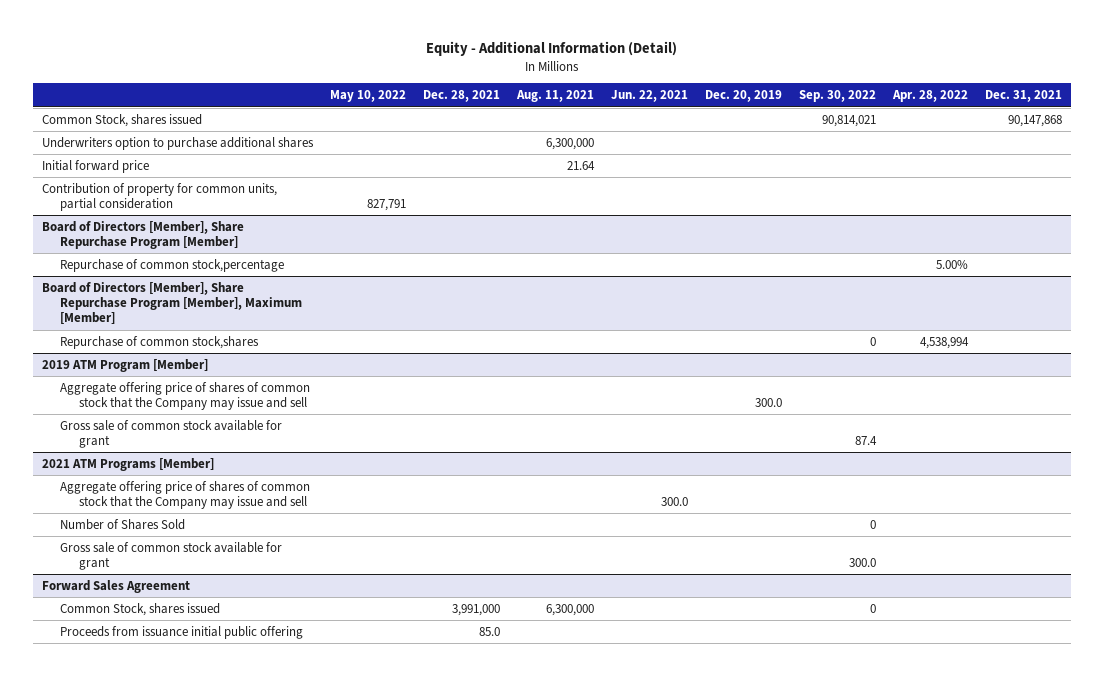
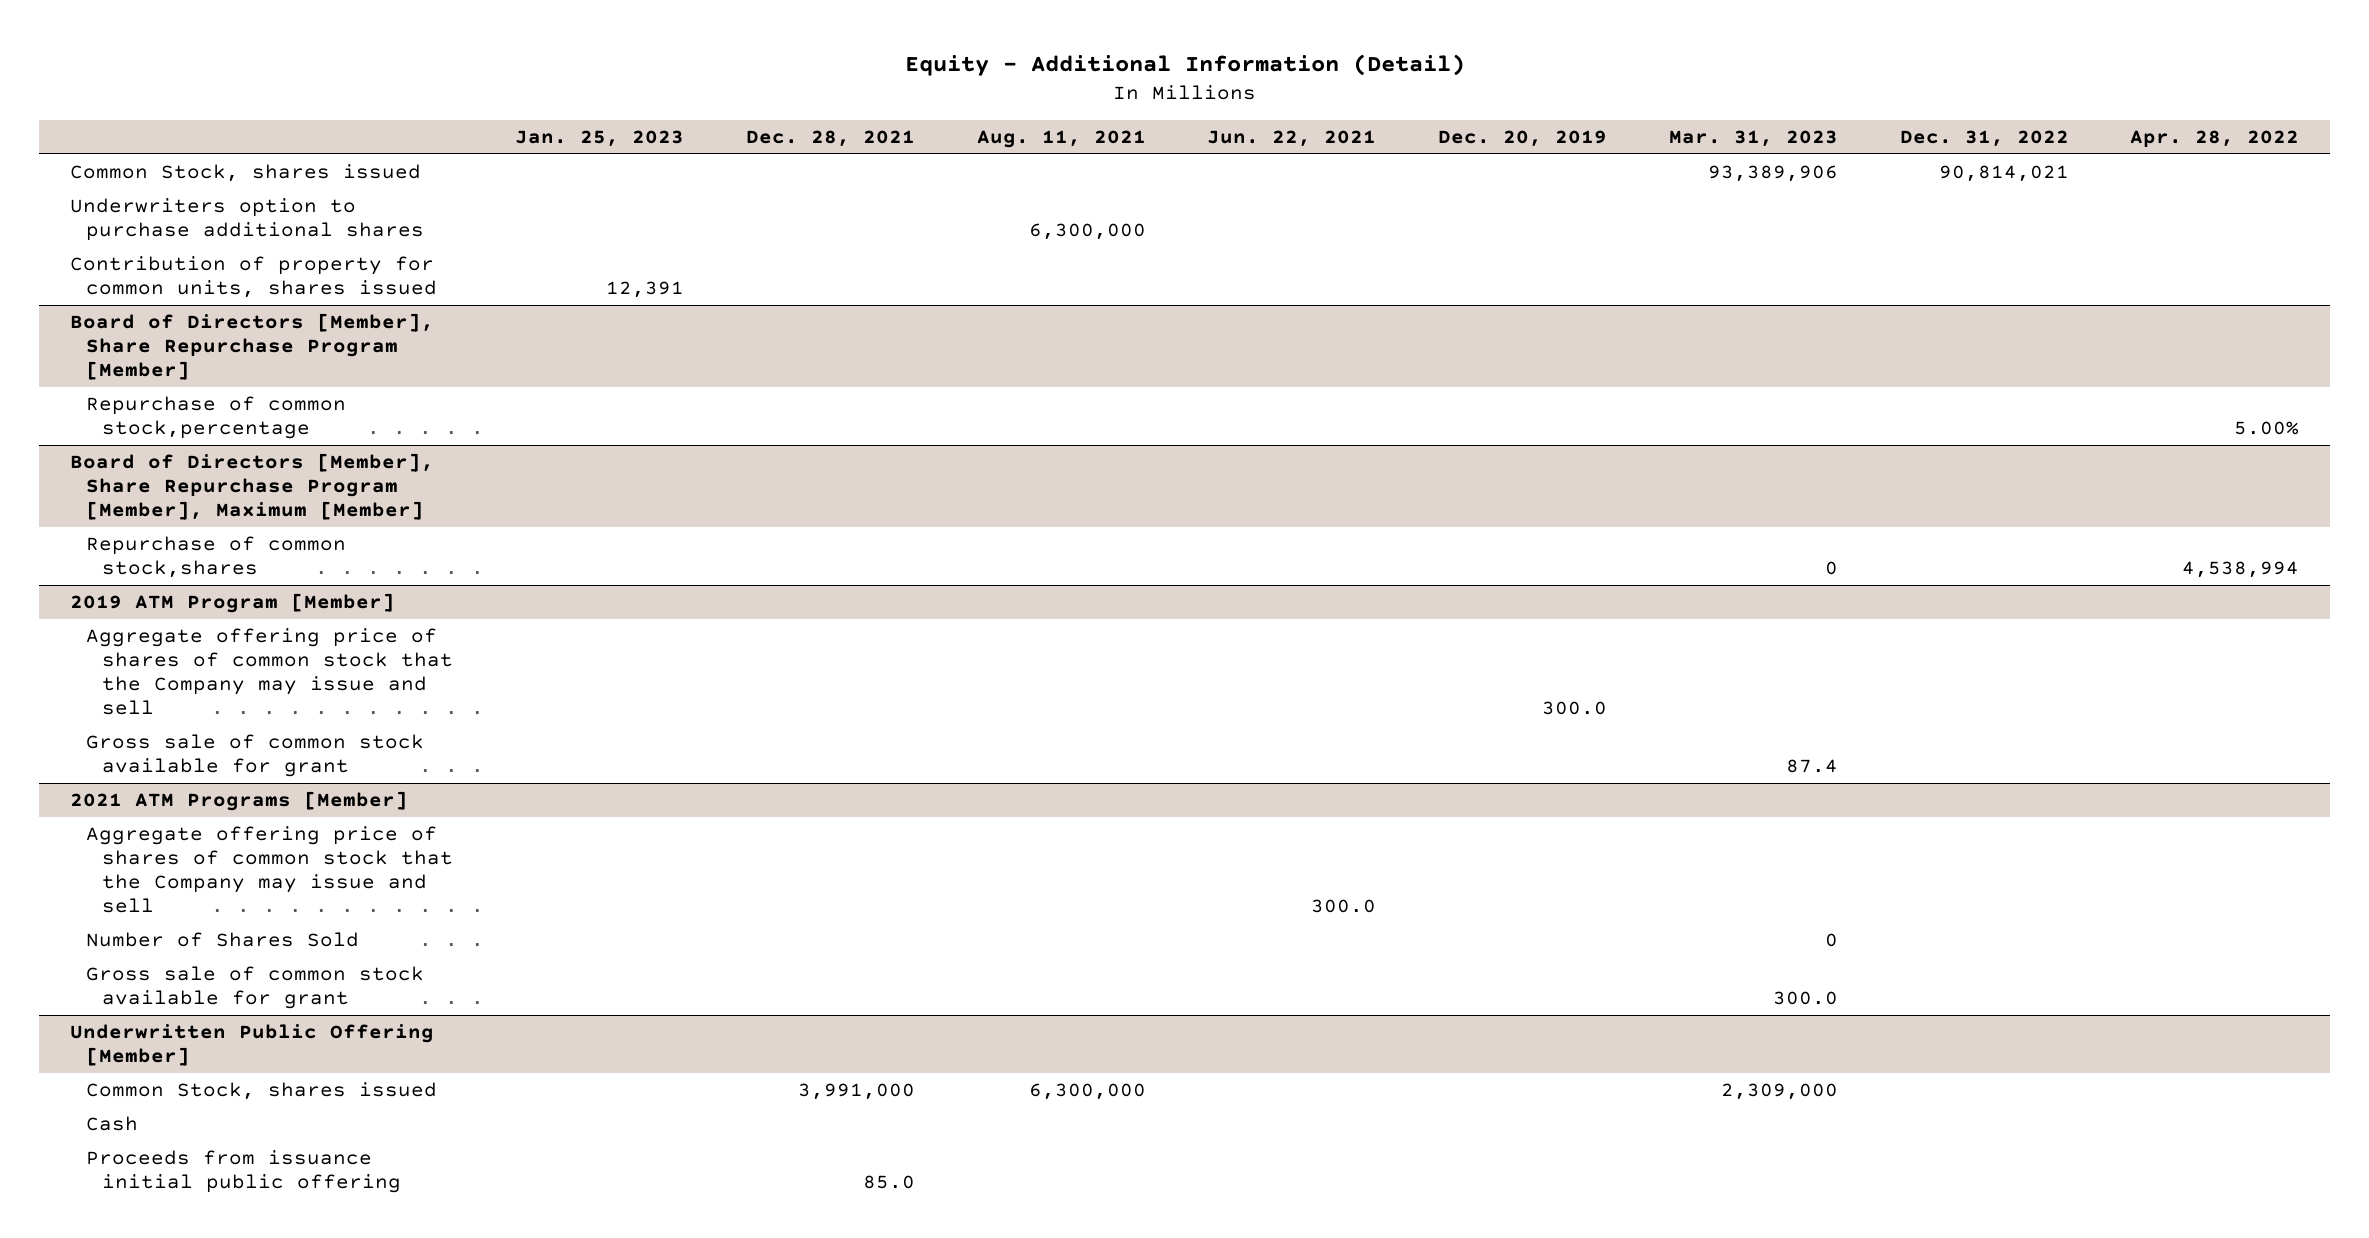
- | May 10, 2022 | Dec. 28, 2021 | Aug. 11, 2021 | Jun. 22, 2021 | Dec. 20, 2019 | Sep. 30, 2022 | Apr. 28, 2022 | Dec. 31, 2021
+ | Jan. 25, 2023 | Dec. 28, 2021 | Aug. 11, 2021 | Jun. 22, 2021 | Dec. 20, 2019 | Mar. 31, 2023 | Dec. 31, 2022 | Apr. 28, 2022
- Initial forward price | | | 21.64 | | | | |
- Contribution of property for common units, partial consideration | 827,791 | | | | | | |
+ Contribution of property for common units, shares issued | 12,391 | | | | | | |
- Forward Sales Agreement
+ Underwritten Public Offering [Member]
+ Cash

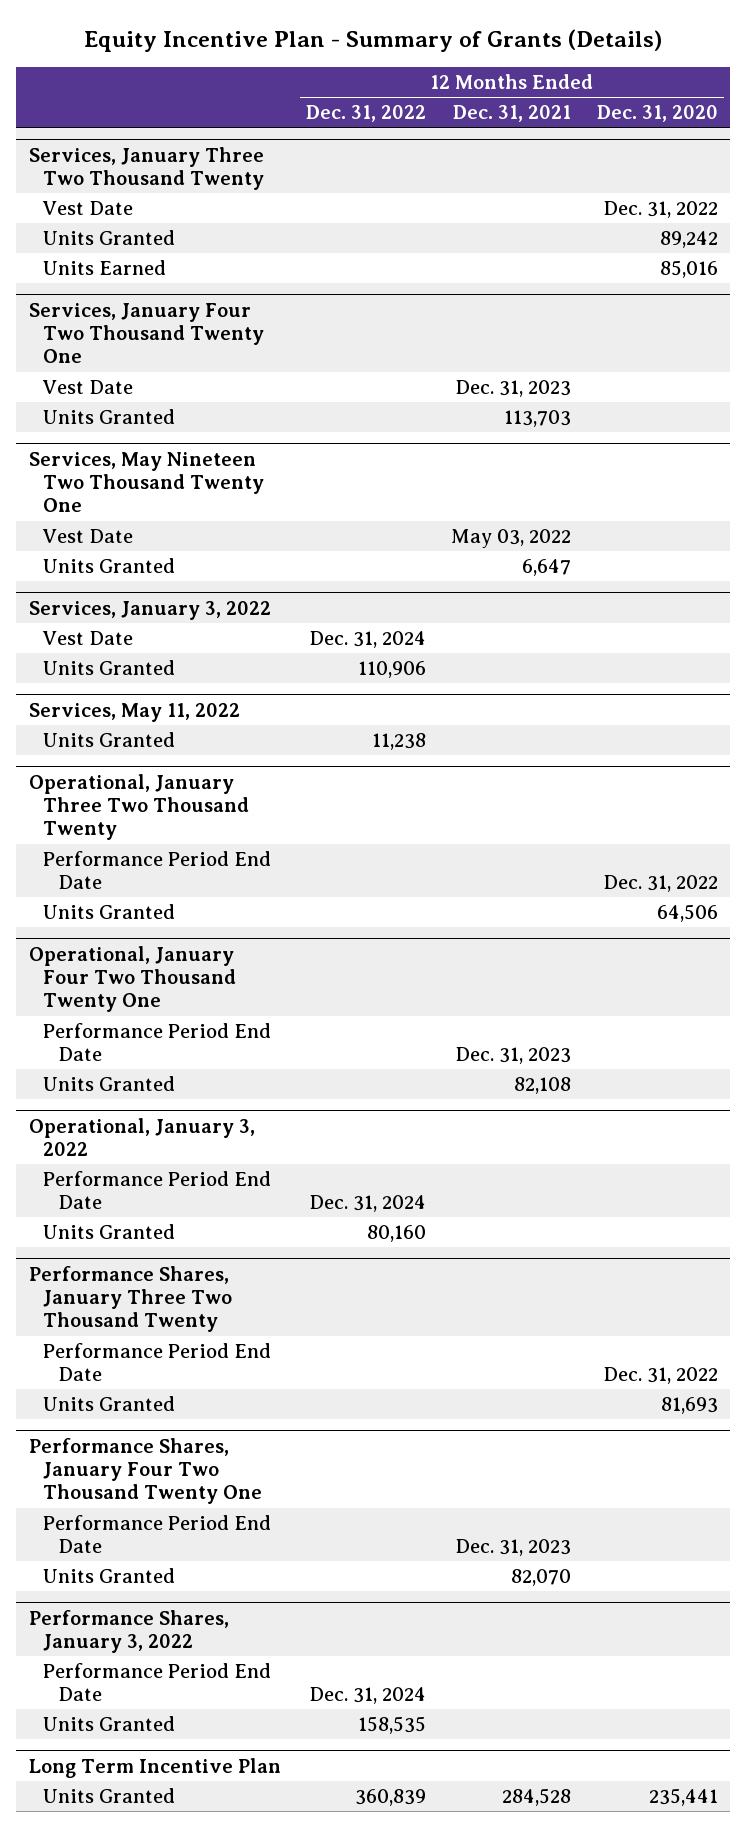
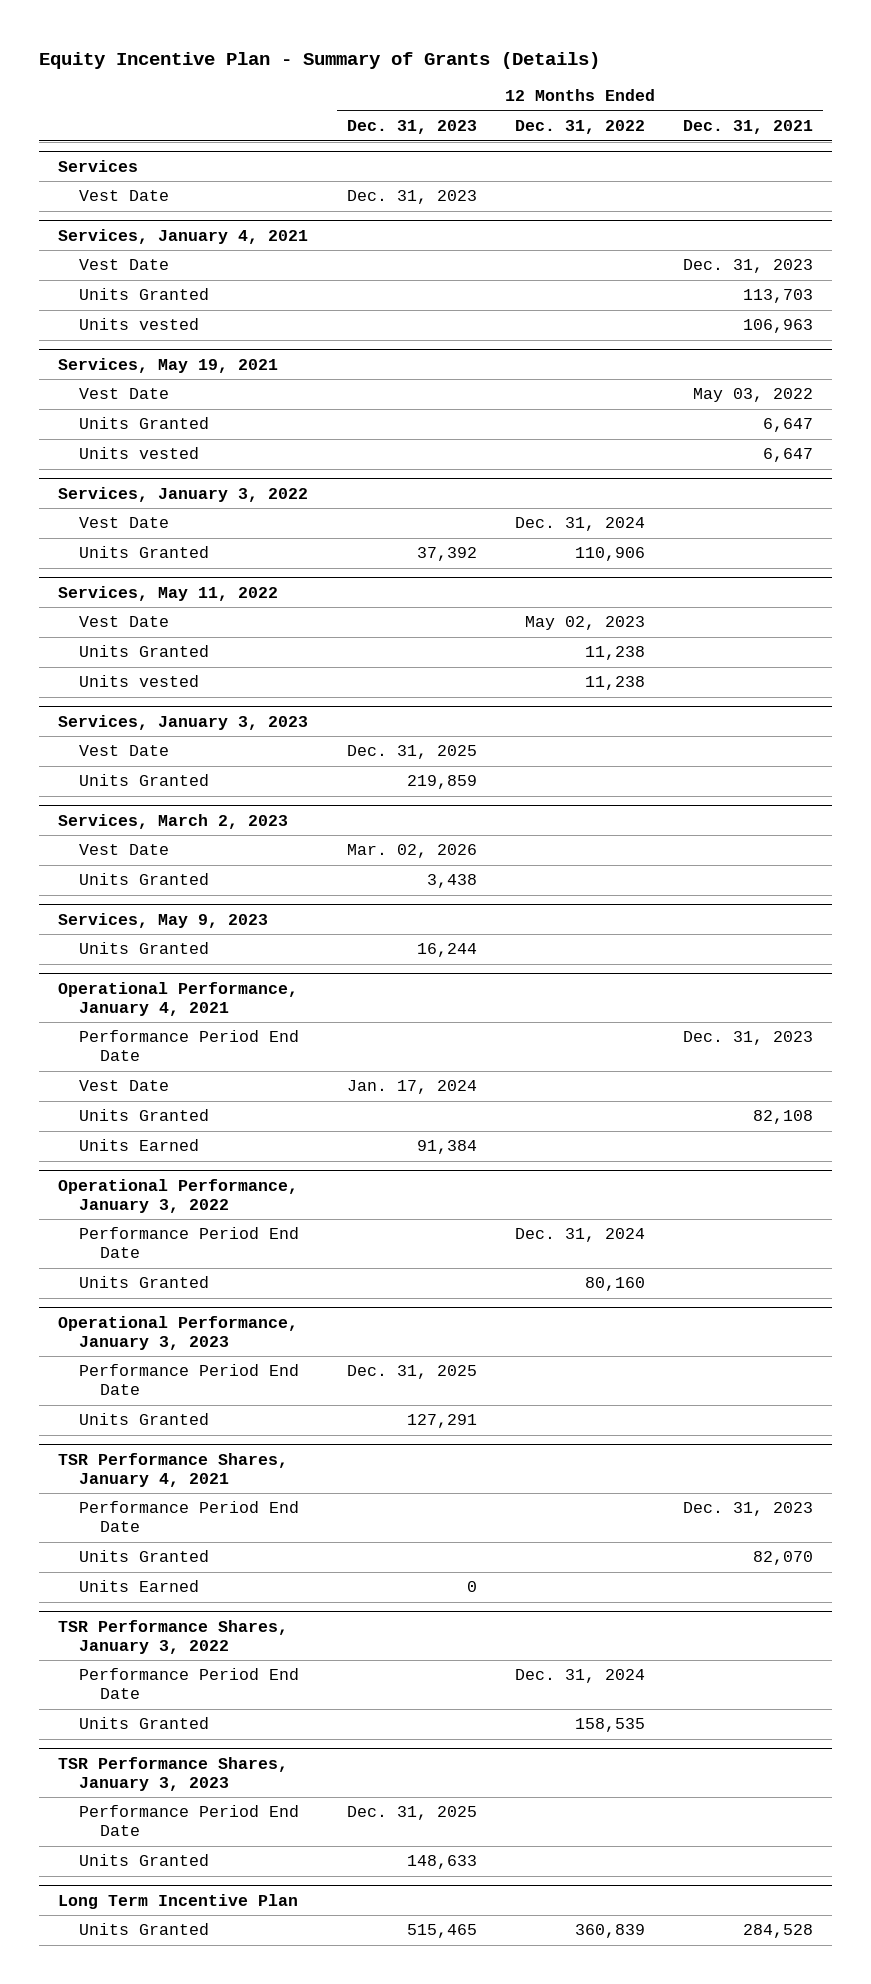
- | 12 Months Ended Dec. 31, 2022 | 12 Months Ended Dec. 31, 2021 | 12 Months Ended Dec. 31, 2020
+ | 12 Months Ended Dec. 31, 2023 | 12 Months Ended Dec. 31, 2022 | 12 Months Ended Dec. 31, 2021
- Services, January Three Two Thousand Twenty
+ Services
- Units Granted | | | 89,242
- Units Earned | | | 85,016
- Services, January Four Two Thousand Twenty One
+ Services, January 4, 2021
- Services, May Nineteen Two Thousand Twenty One
+ Units vested | | | 106,963
+ Services, May 19, 2021
+ Units vested | | | 6,647
@ Services, May 11, 2022
+ Vest Date | | May 02, 2023 |
- Operational, January Three Two Thousand Twenty
- Performance Period End Date | | | Dec. 31, 2022
- Units Granted | | | 64,506
- Operational, January Four Two Thousand Twenty One
@ Services, May 11, 2022
+ Units vested | | 11,238 |
+ Services, January 3, 2023
+ Vest Date | Dec. 31, 2025 | |
+ Units Granted | 219,859 | |
+ Services, March 2, 2023
+ Vest Date | Mar. 02, 2026 | |
+ Units Granted | 3,438 | |
+ Services, May 9, 2023
+ Units Granted | 16,244 | |
+ Operational Performance, January 4, 2021
+ Vest Date | Jan. 17, 2024 | |
- Operational, January 3, 2022
+ Units Earned | 91,384 | |
+ Operational Performance, January 3, 2022
- Performance Shares, January Three Two Thousand Twenty
- Performance Period End Date | | | Dec. 31, 2022
- Units Granted | | | 81,693
- Performance Shares, January Four Two Thousand Twenty One
+ Operational Performance, January 3, 2023
+ Performance Period End Date | Dec. 31, 2025 | |
+ Units Granted | 127,291 | |
+ TSR Performance Shares, January 4, 2021
- Performance Shares, January 3, 2022
+ Units Earned | 0 | |
+ TSR Performance Shares, January 3, 2022
+ TSR Performance Shares, January 3, 2023
+ Performance Period End Date | Dec. 31, 2025 | |
+ Units Granted | 148,633 | |

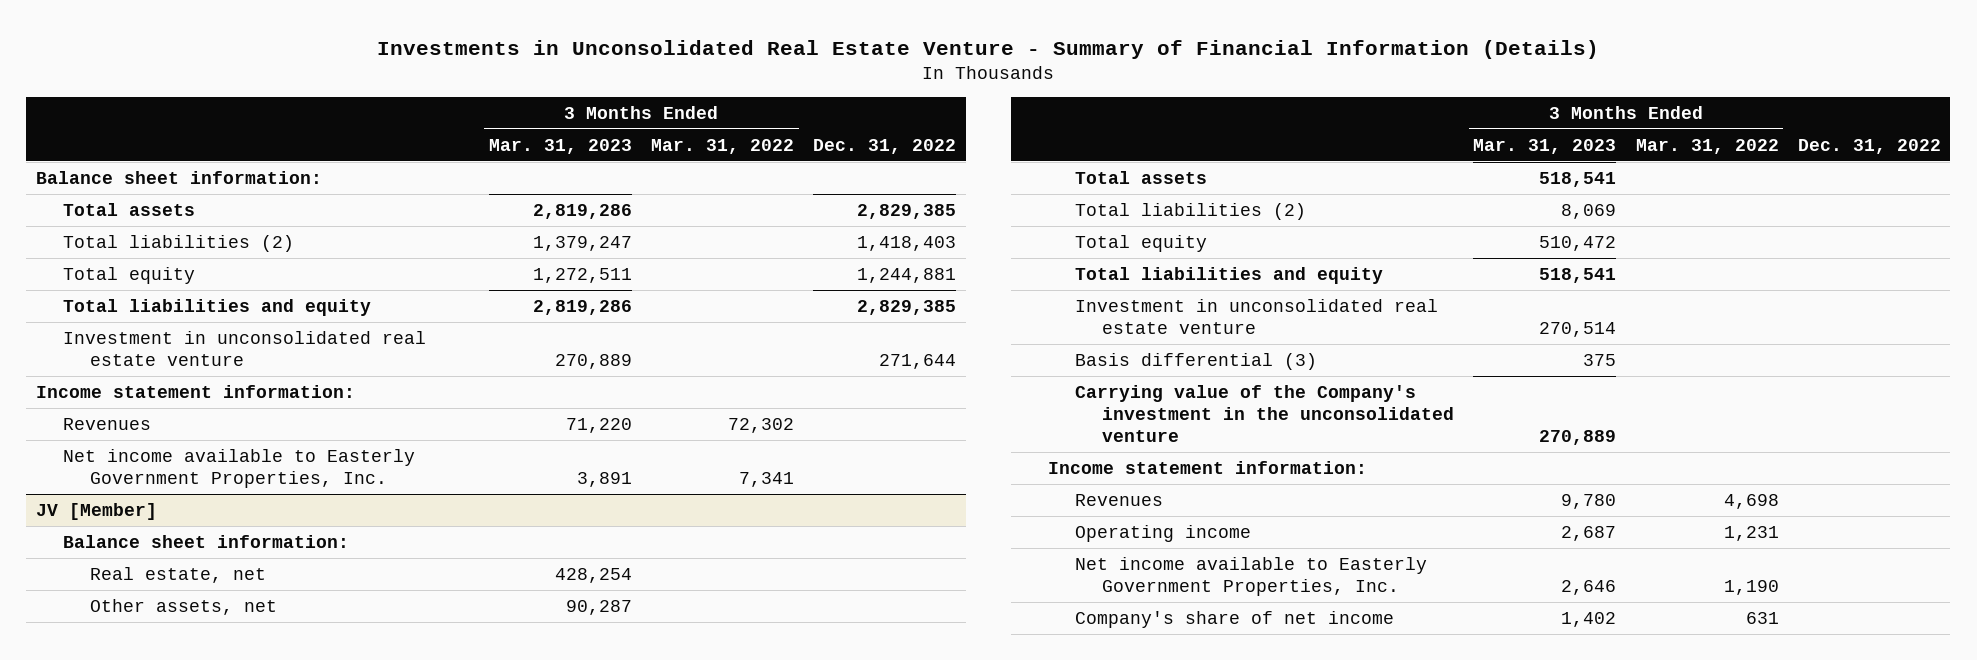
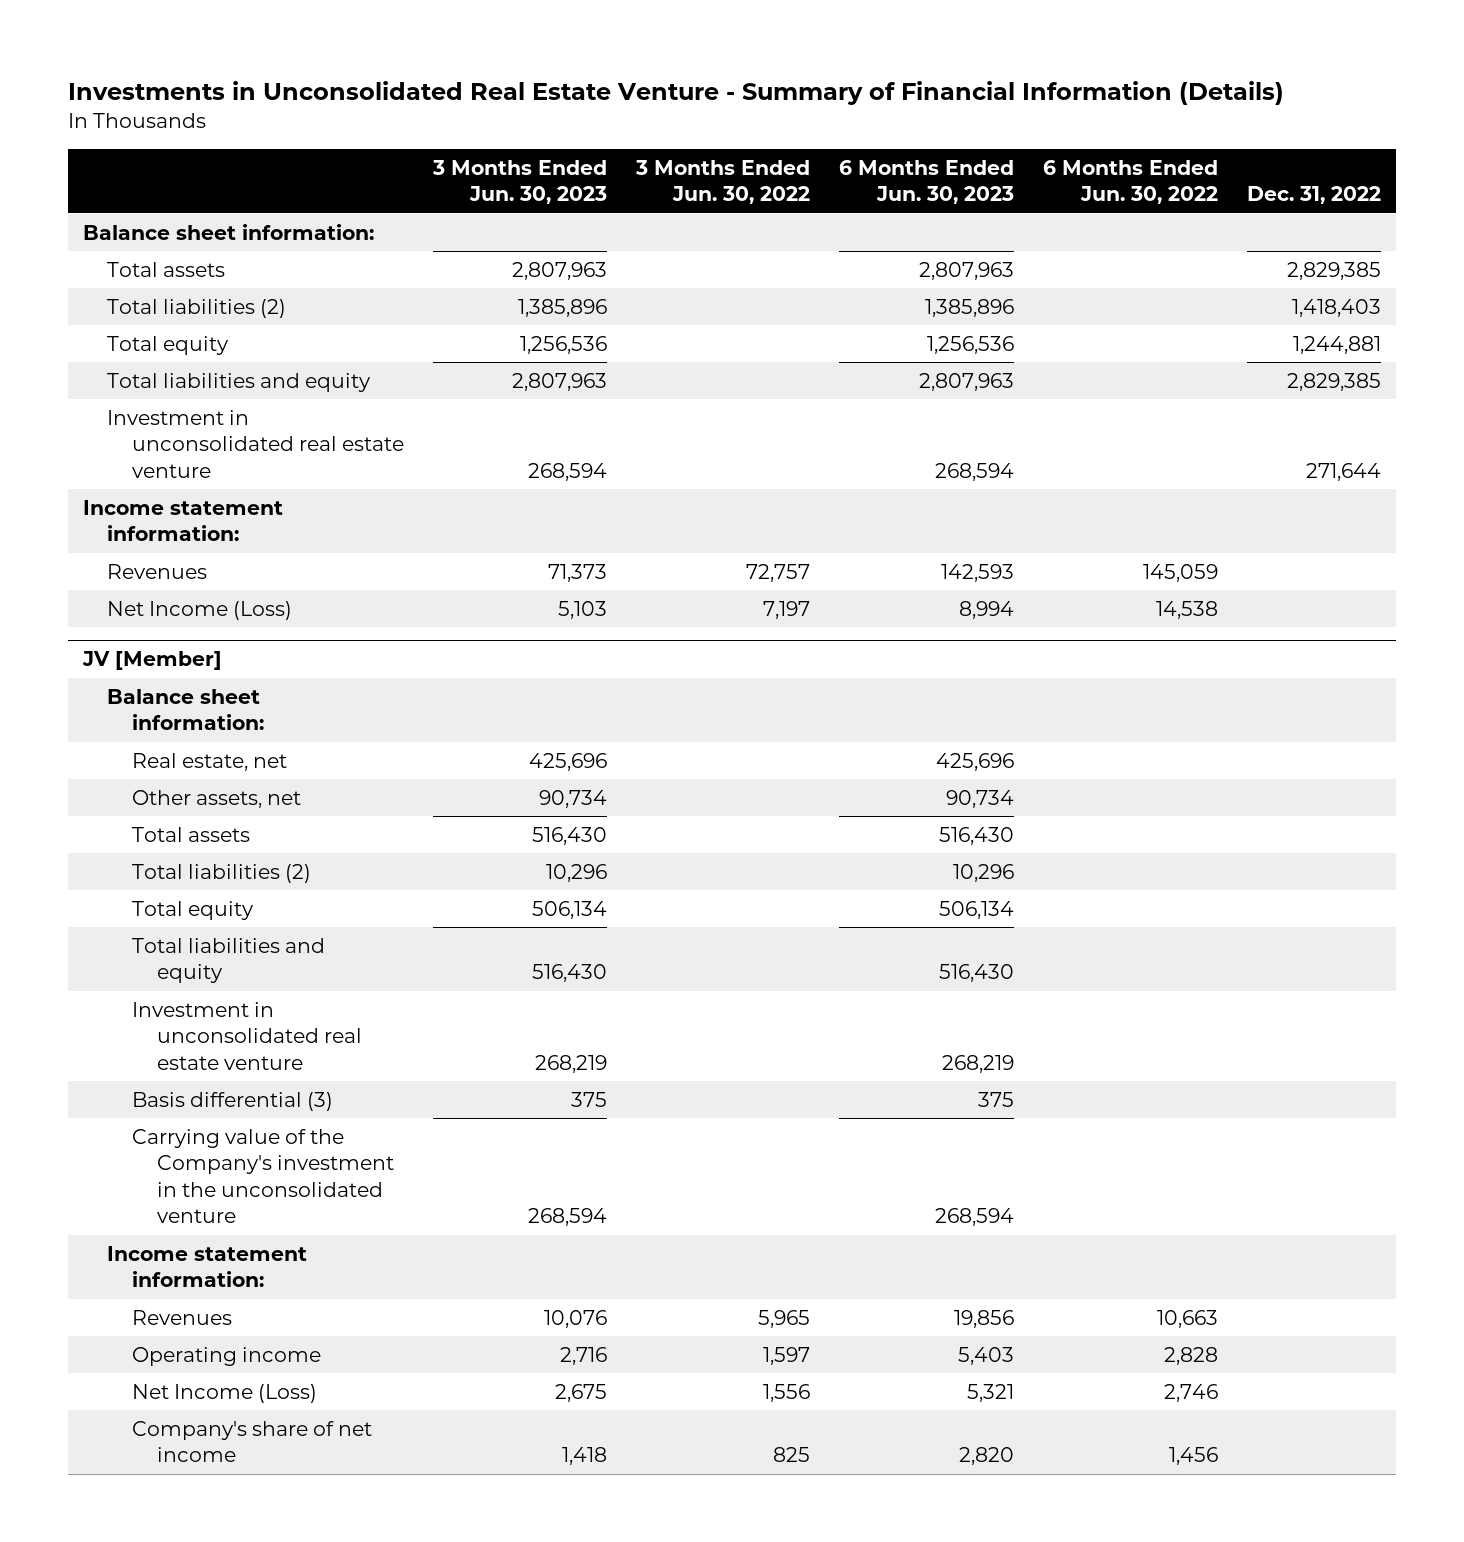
- | 3 Months Ended Mar. 31, 2023 | 3 Months Ended Mar. 31, 2022 | Dec. 31, 2022
+ | 3 Months Ended Jun. 30, 2023 | 3 Months Ended Jun. 30, 2022 | 6 Months Ended Jun. 30, 2023 | 6 Months Ended Jun. 30, 2022 | Dec. 31, 2022
- Net income available to Easterly Government Properties, Inc. | 3,891 | 7,341 |
+ Net Income (Loss) | 5,103 | 7,197 | 8,994 | 14,538 |
@ JV [Member]
- Net income available to Easterly Government Properties, Inc. | 2,646 | 1,190 |
+ Net Income (Loss) | 2,675 | 1,556 | 5,321 | 2,746 |

